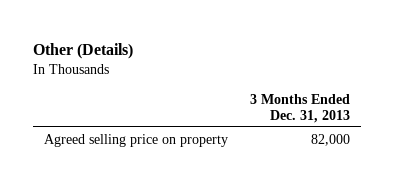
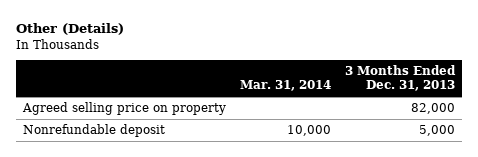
- | 3 Months Ended Dec. 31, 2013
+ | Mar. 31, 2014 | 3 Months Ended Dec. 31, 2013
+ Nonrefundable deposit | 10,000 | 5,000

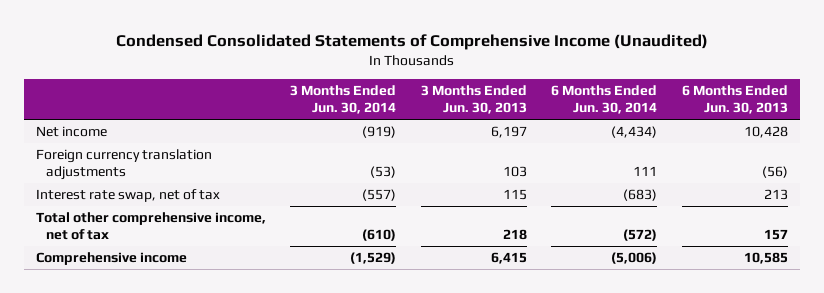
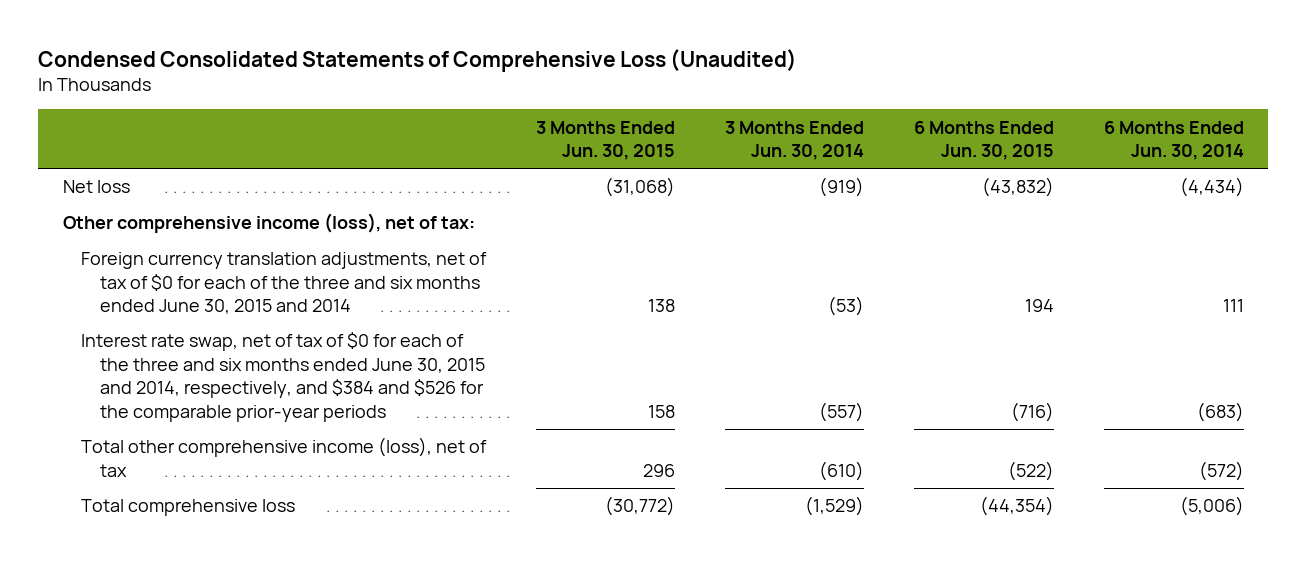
- Condensed Consolidated Statements of Comprehensive Income (Unaudited)
+ Condensed Consolidated Statements of Comprehensive Loss (Unaudited)
- | 3 Months Ended Jun. 30, 2014 | 3 Months Ended Jun. 30, 2013 | 6 Months Ended Jun. 30, 2014 | 6 Months Ended Jun. 30, 2013
+ | 3 Months Ended Jun. 30, 2015 | 3 Months Ended Jun. 30, 2014 | 6 Months Ended Jun. 30, 2015 | 6 Months Ended Jun. 30, 2014
- Net income | (919) | 6,197 | (4,434) | 10,428
- Foreign currency translation adjustments | (53) | 103 | 111 | (56)
- Interest rate swap, net of tax | (557) | 115 | (683) | 213
- Total other comprehensive income, net of tax | (610) | 218 | (572) | 157
- Comprehensive income | (1,529) | 6,415 | (5,006) | 10,585
+ Net loss | (31,068) | (919) | (43,832) | (4,434)
+ Other comprehensive income (loss), net of tax:
+ Foreign currency translation adjustments, net of tax of $0 for each of the three and six months ended June 30, 2015 and 2014 | 138 | (53) | 194 | 111
+ Interest rate swap, net of tax of $0 for each of the three and six months ended June 30, 2015 and 2014, respectively, and $384 and $526 for the comparable prior-year periods | 158 | (557) | (716) | (683)
+ Total other comprehensive income (loss), net of tax | 296 | (610) | (522) | (572)
+ Total comprehensive loss | (30,772) | (1,529) | (44,354) | (5,006)

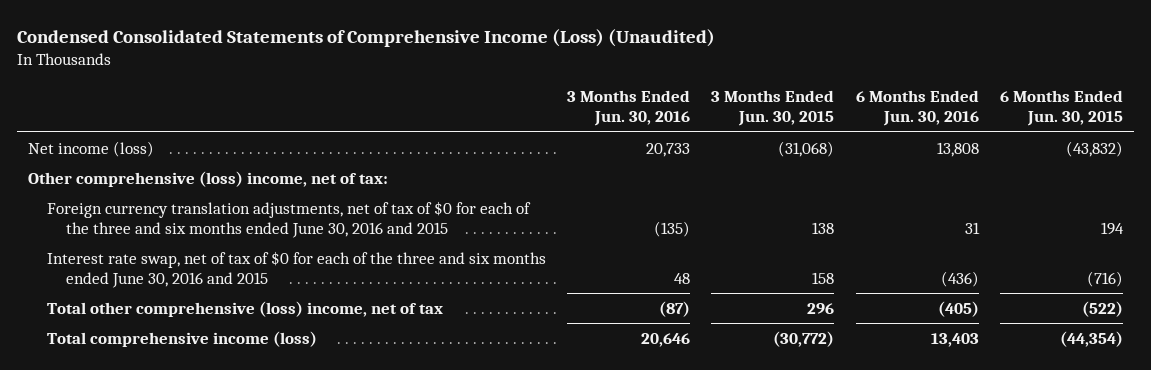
- Condensed Consolidated Statements of Comprehensive Loss (Unaudited)
+ Condensed Consolidated Statements of Comprehensive Income (Loss) (Unaudited)
- | 3 Months Ended Jun. 30, 2015 | 3 Months Ended Jun. 30, 2014 | 6 Months Ended Jun. 30, 2015 | 6 Months Ended Jun. 30, 2014
+ | 3 Months Ended Jun. 30, 2016 | 3 Months Ended Jun. 30, 2015 | 6 Months Ended Jun. 30, 2016 | 6 Months Ended Jun. 30, 2015
- Net loss | (31,068) | (919) | (43,832) | (4,434)
- Other comprehensive income (loss), net of tax:
- Foreign currency translation adjustments, net of tax of $0 for each of the three and six months ended June 30, 2015 and 2014 | 138 | (53) | 194 | 111
- Interest rate swap, net of tax of $0 for each of the three and six months ended June 30, 2015 and 2014, respectively, and $384 and $526 for the comparable prior-year periods | 158 | (557) | (716) | (683)
- Total other comprehensive income (loss), net of tax | 296 | (610) | (522) | (572)
- Total comprehensive loss | (30,772) | (1,529) | (44,354) | (5,006)
+ Net income (loss) | 20,733 | (31,068) | 13,808 | (43,832)
+ Other comprehensive (loss) income, net of tax:
+ Foreign currency translation adjustments, net of tax of $0 for each of the three and six months ended June 30, 2016 and 2015 | (135) | 138 | 31 | 194
+ Interest rate swap, net of tax of $0 for each of the three and six months ended June 30, 2016 and 2015 | 48 | 158 | (436) | (716)
+ Total other comprehensive (loss) income, net of tax | (87) | 296 | (405) | (522)
+ Total comprehensive income (loss) | 20,646 | (30,772) | 13,403 | (44,354)

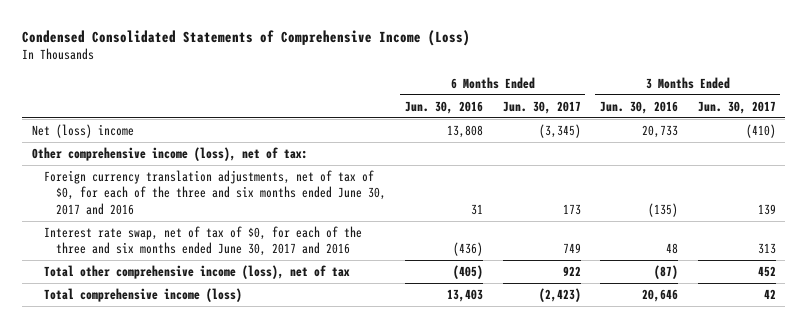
- Condensed Consolidated Statements of Comprehensive Income (Loss) (Unaudited)
+ Condensed Consolidated Statements of Comprehensive Income (Loss)
- | 3 Months Ended Jun. 30, 2016 | 3 Months Ended Jun. 30, 2015 | 6 Months Ended Jun. 30, 2016 | 6 Months Ended Jun. 30, 2015
+ | 6 Months Ended Jun. 30, 2016 | 6 Months Ended Jun. 30, 2017 | 3 Months Ended Jun. 30, 2016 | 3 Months Ended Jun. 30, 2017
- Net income (loss) | 20,733 | (31,068) | 13,808 | (43,832)
- Other comprehensive (loss) income, net of tax:
- Foreign currency translation adjustments, net of tax of $0 for each of the three and six months ended June 30, 2016 and 2015 | (135) | 138 | 31 | 194
- Interest rate swap, net of tax of $0 for each of the three and six months ended June 30, 2016 and 2015 | 48 | 158 | (436) | (716)
- Total other comprehensive (loss) income, net of tax | (87) | 296 | (405) | (522)
+ Net (loss) income | 13,808 | (3,345) | 20,733 | (410)
+ Other comprehensive income (loss), net of tax:
+ Foreign currency translation adjustments, net of tax of $0, for each of the three and six months ended June 30, 2017 and 2016 | 31 | 173 | (135) | 139
+ Interest rate swap, net of tax of $0, for each of the three and six months ended June 30, 2017 and 2016 | (436) | 749 | 48 | 313
+ Total other comprehensive income (loss), net of tax | (405) | 922 | (87) | 452

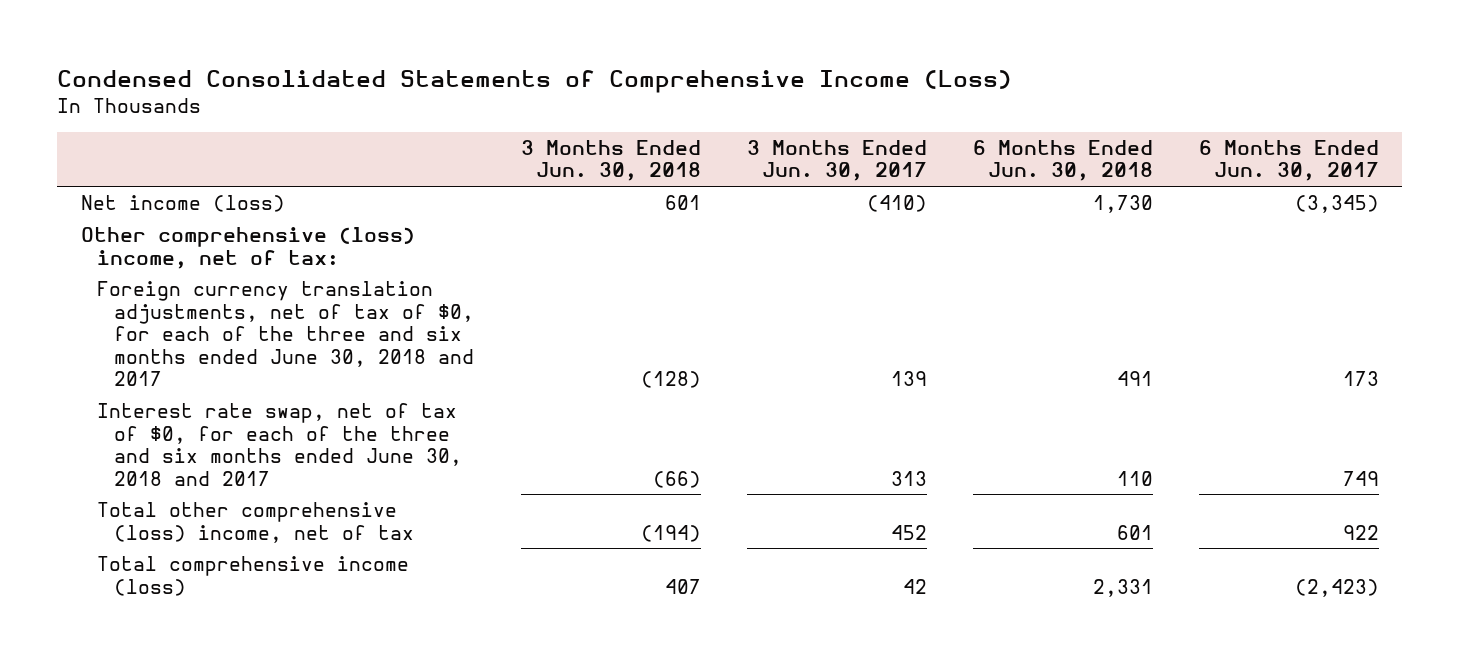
- | 6 Months Ended Jun. 30, 2016 | 6 Months Ended Jun. 30, 2017 | 3 Months Ended Jun. 30, 2016 | 3 Months Ended Jun. 30, 2017
+ | 3 Months Ended Jun. 30, 2018 | 3 Months Ended Jun. 30, 2017 | 6 Months Ended Jun. 30, 2018 | 6 Months Ended Jun. 30, 2017
- Net (loss) income | 13,808 | (3,345) | 20,733 | (410)
- Other comprehensive income (loss), net of tax:
- Foreign currency translation adjustments, net of tax of $0, for each of the three and six months ended June 30, 2017 and 2016 | 31 | 173 | (135) | 139
- Interest rate swap, net of tax of $0, for each of the three and six months ended June 30, 2017 and 2016 | (436) | 749 | 48 | 313
- Total other comprehensive income (loss), net of tax | (405) | 922 | (87) | 452
+ Net income (loss) | 601 | (410) | 1,730 | (3,345)
+ Other comprehensive (loss) income, net of tax:
+ Foreign currency translation adjustments, net of tax of $0, for each of the three and six months ended June 30, 2018 and 2017 | (128) | 139 | 491 | 173
+ Interest rate swap, net of tax of $0, for each of the three and six months ended June 30, 2018 and 2017 | (66) | 313 | 110 | 749
+ Total other comprehensive (loss) income, net of tax | (194) | 452 | 601 | 922

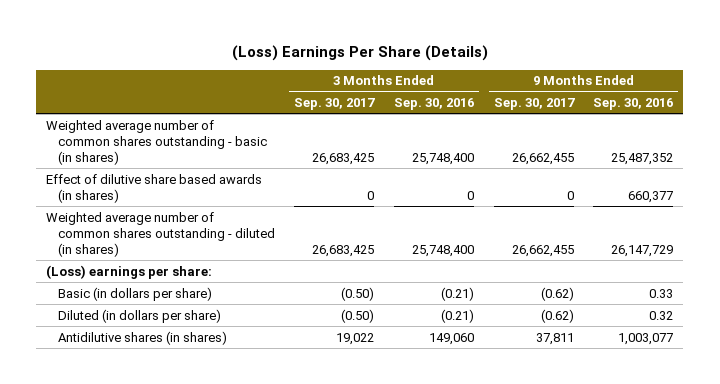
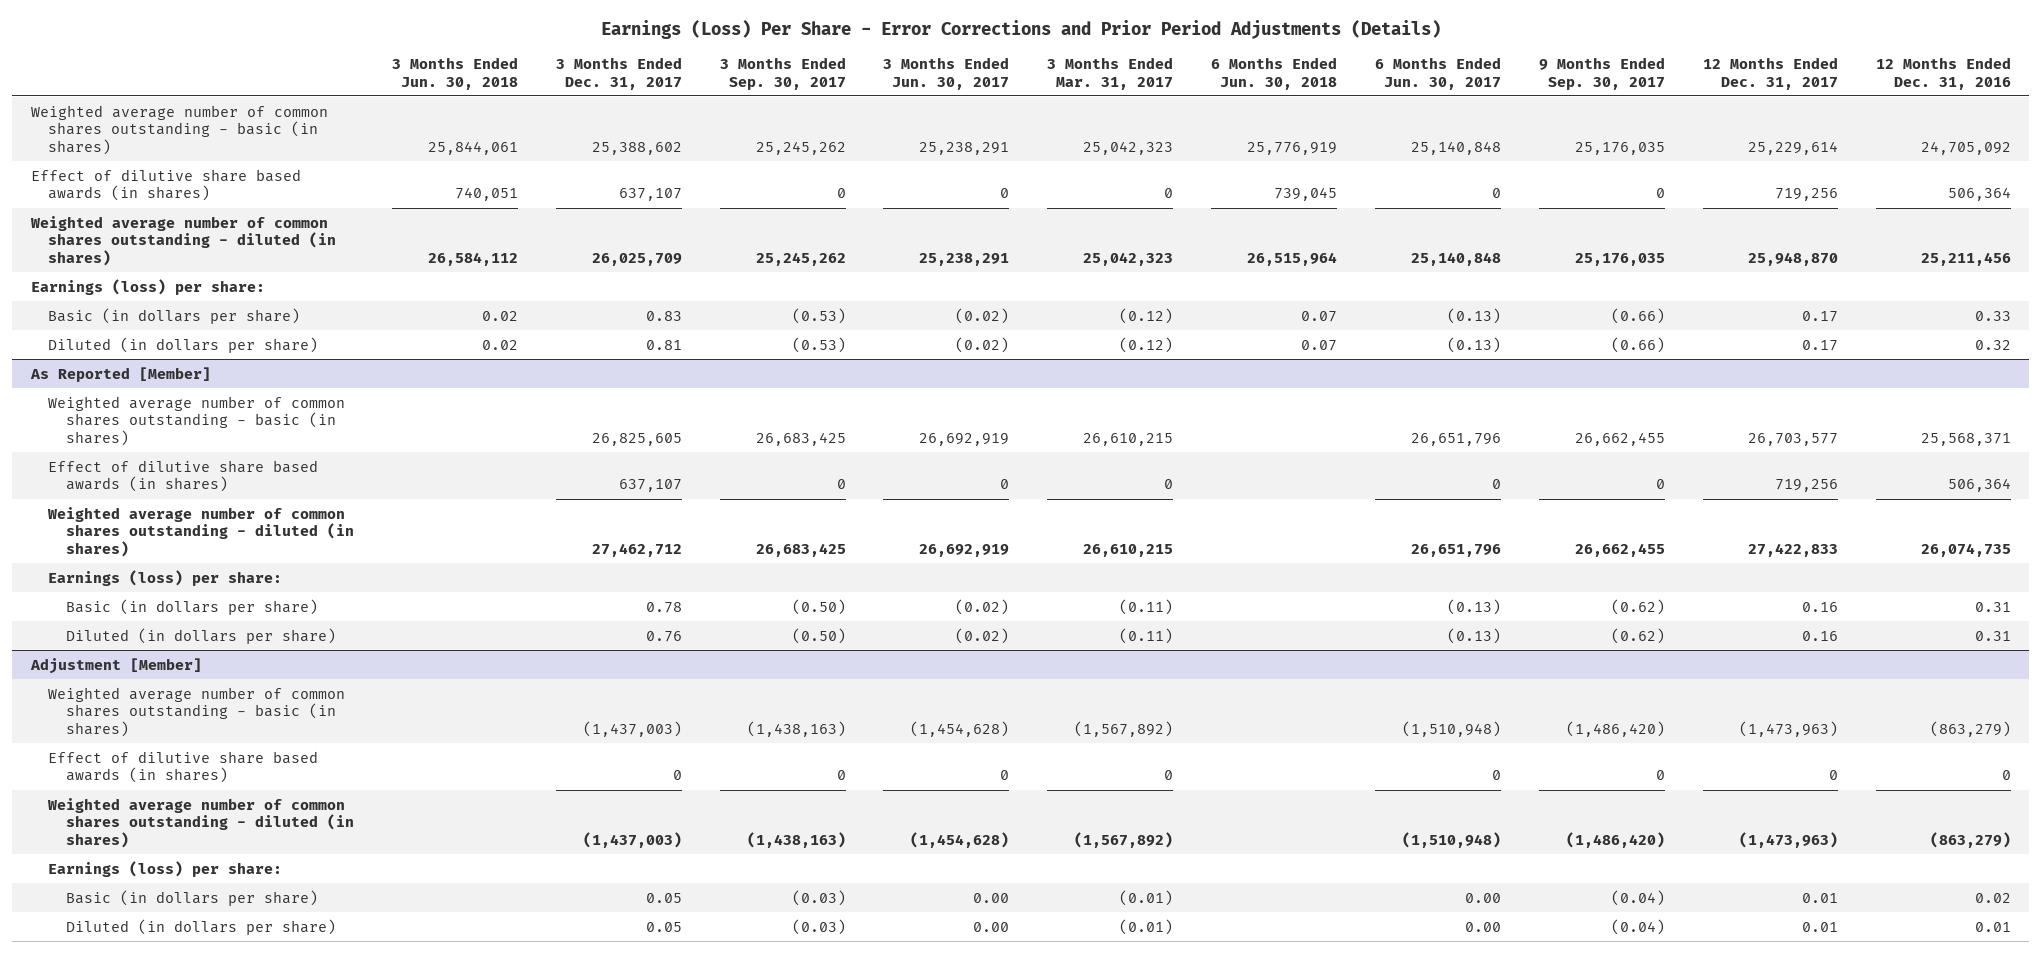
- (Loss) Earnings Per Share (Details)
+ Earnings (Loss) Per Share - Error Corrections and Prior Period Adjustments (Details)
- | 3 Months Ended Sep. 30, 2017 | 3 Months Ended Sep. 30, 2016 | 9 Months Ended Sep. 30, 2017 | 9 Months Ended Sep. 30, 2016
+ | 3 Months Ended Jun. 30, 2018 | 3 Months Ended Dec. 31, 2017 | 3 Months Ended Sep. 30, 2017 | 3 Months Ended Jun. 30, 2017 | 3 Months Ended Mar. 31, 2017 | 6 Months Ended Jun. 30, 2018 | 6 Months Ended Jun. 30, 2017 | 9 Months Ended Sep. 30, 2017 | 12 Months Ended Dec. 31, 2017 | 12 Months Ended Dec. 31, 2016
+ Weighted average number of common shares outstanding - basic (in shares) | 25,844,061 | 25,388,602 | 25,245,262 | 25,238,291 | 25,042,323 | 25,776,919 | 25,140,848 | 25,176,035 | 25,229,614 | 24,705,092
+ Effect of dilutive share based awards (in shares) | 740,051 | 637,107 | 0 | 0 | 0 | 739,045 | 0 | 0 | 719,256 | 506,364
+ Weighted average number of common shares outstanding - diluted (in shares) | 26,584,112 | 26,025,709 | 25,245,262 | 25,238,291 | 25,042,323 | 26,515,964 | 25,140,848 | 25,176,035 | 25,948,870 | 25,211,456
+ Earnings (loss) per share:
+ Basic (in dollars per share) | 0.02 | 0.83 | (0.53) | (0.02) | (0.12) | 0.07 | (0.13) | (0.66) | 0.17 | 0.33
+ Diluted (in dollars per share) | 0.02 | 0.81 | (0.53) | (0.02) | (0.12) | 0.07 | (0.13) | (0.66) | 0.17 | 0.32
+ As Reported [Member]
- (Loss) earnings per share:
+ Earnings (loss) per share:
- Antidilutive shares (in shares) | 19,022 | 149,060 | 37,811 | 1,003,077
+ Adjustment [Member]
+ Weighted average number of common shares outstanding - basic (in shares) | | (1,437,003) | (1,438,163) | (1,454,628) | (1,567,892) | | (1,510,948) | (1,486,420) | (1,473,963) | (863,279)
+ Effect of dilutive share based awards (in shares) | | 0 | 0 | 0 | 0 | | 0 | 0 | 0 | 0
+ Weighted average number of common shares outstanding - diluted (in shares) | | (1,437,003) | (1,438,163) | (1,454,628) | (1,567,892) | | (1,510,948) | (1,486,420) | (1,473,963) | (863,279)
+ Earnings (loss) per share:
+ Basic (in dollars per share) | | 0.05 | (0.03) | 0.00 | (0.01) | | 0.00 | (0.04) | 0.01 | 0.02
+ Diluted (in dollars per share) | | 0.05 | (0.03) | 0.00 | (0.01) | | 0.00 | (0.04) | 0.01 | 0.01

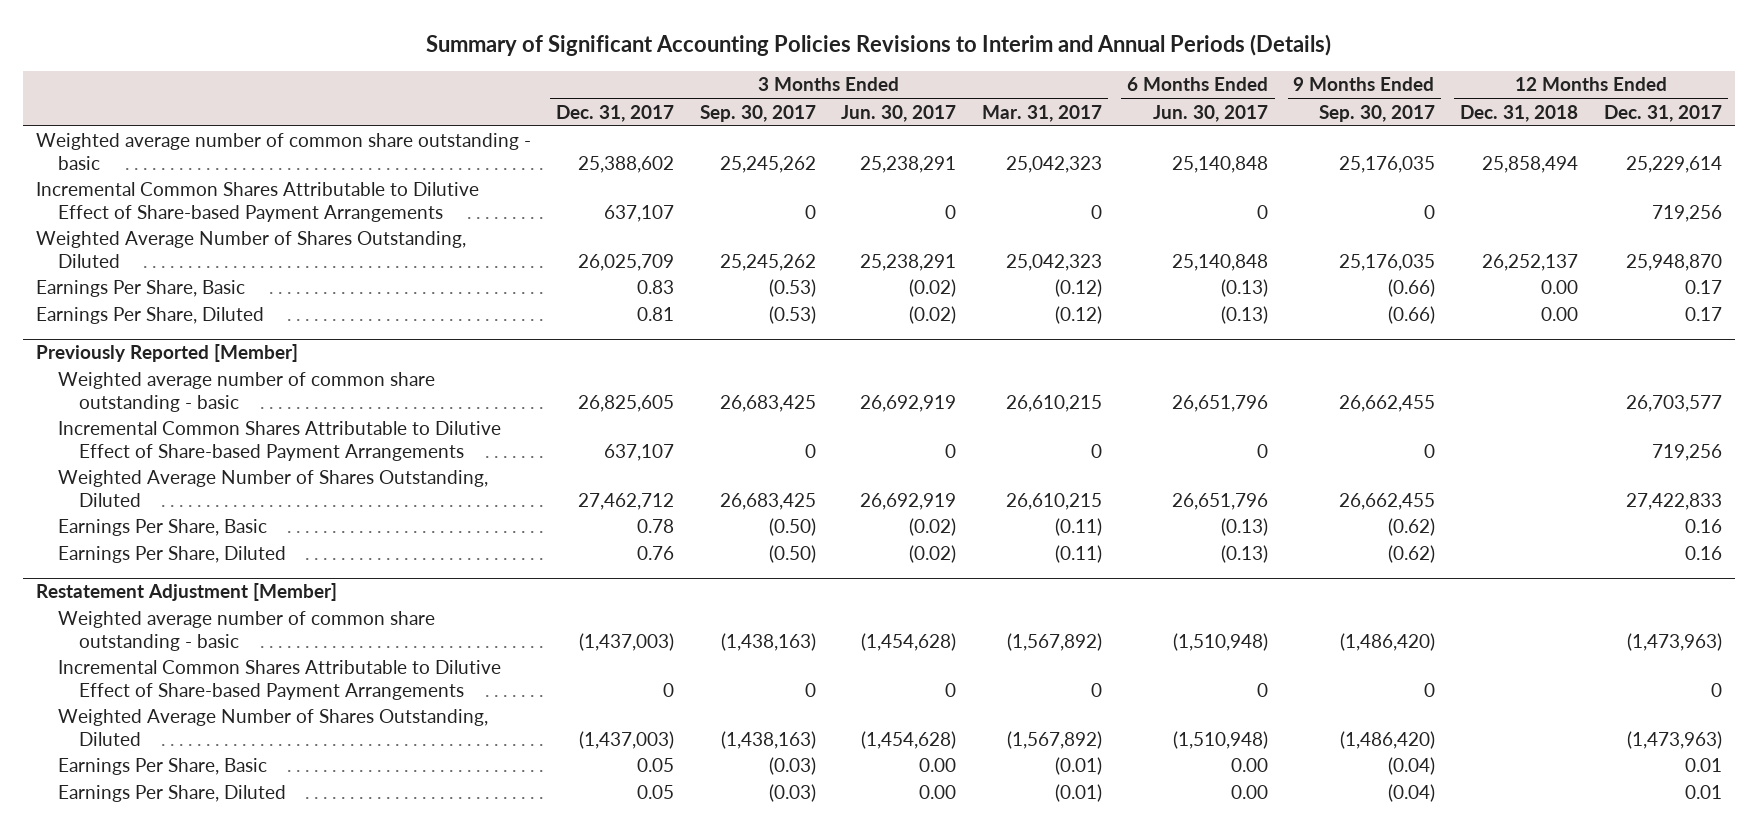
- Earnings (Loss) Per Share - Error Corrections and Prior Period Adjustments (Details)
+ Summary of Significant Accounting Policies Revisions to Interim and Annual Periods (Details)
- | 3 Months Ended Jun. 30, 2018 | 3 Months Ended Dec. 31, 2017 | 3 Months Ended Sep. 30, 2017 | 3 Months Ended Jun. 30, 2017 | 3 Months Ended Mar. 31, 2017 | 6 Months Ended Jun. 30, 2018 | 6 Months Ended Jun. 30, 2017 | 9 Months Ended Sep. 30, 2017 | 12 Months Ended Dec. 31, 2017 | 12 Months Ended Dec. 31, 2016
+ | 3 Months Ended Dec. 31, 2017 | 3 Months Ended Sep. 30, 2017 | 3 Months Ended Jun. 30, 2017 | 3 Months Ended Mar. 31, 2017 | 6 Months Ended Jun. 30, 2017 | 9 Months Ended Sep. 30, 2017 | 12 Months Ended Dec. 31, 2018 | 12 Months Ended Dec. 31, 2017
- Weighted average number of common shares outstanding - basic (in shares) | 25,844,061 | 25,388,602 | 25,245,262 | 25,238,291 | 25,042,323 | 25,776,919 | 25,140,848 | 25,176,035 | 25,229,614 | 24,705,092
- Effect of dilutive share based awards (in shares) | 740,051 | 637,107 | 0 | 0 | 0 | 739,045 | 0 | 0 | 719,256 | 506,364
- Weighted average number of common shares outstanding - diluted (in shares) | 26,584,112 | 26,025,709 | 25,245,262 | 25,238,291 | 25,042,323 | 26,515,964 | 25,140,848 | 25,176,035 | 25,948,870 | 25,211,456
- Earnings (loss) per share:
- Basic (in dollars per share) | 0.02 | 0.83 | (0.53) | (0.02) | (0.12) | 0.07 | (0.13) | (0.66) | 0.17 | 0.33
- Diluted (in dollars per share) | 0.02 | 0.81 | (0.53) | (0.02) | (0.12) | 0.07 | (0.13) | (0.66) | 0.17 | 0.32
- As Reported [Member]
- Weighted average number of common shares outstanding - basic (in shares) | | 26,825,605 | 26,683,425 | 26,692,919 | 26,610,215 | | 26,651,796 | 26,662,455 | 26,703,577 | 25,568,371
- Effect of dilutive share based awards (in shares) | | 637,107 | 0 | 0 | 0 | | 0 | 0 | 719,256 | 506,364
- Weighted average number of common shares outstanding - diluted (in shares) | | 27,462,712 | 26,683,425 | 26,692,919 | 26,610,215 | | 26,651,796 | 26,662,455 | 27,422,833 | 26,074,735
- Earnings (loss) per share:
- Basic (in dollars per share) | | 0.78 | (0.50) | (0.02) | (0.11) | | (0.13) | (0.62) | 0.16 | 0.31
- Diluted (in dollars per share) | | 0.76 | (0.50) | (0.02) | (0.11) | | (0.13) | (0.62) | 0.16 | 0.31
- Adjustment [Member]
- Weighted average number of common shares outstanding - basic (in shares) | | (1,437,003) | (1,438,163) | (1,454,628) | (1,567,892) | | (1,510,948) | (1,486,420) | (1,473,963) | (863,279)
- Effect of dilutive share based awards (in shares) | | 0 | 0 | 0 | 0 | | 0 | 0 | 0 | 0
- Weighted average number of common shares outstanding - diluted (in shares) | | (1,437,003) | (1,438,163) | (1,454,628) | (1,567,892) | | (1,510,948) | (1,486,420) | (1,473,963) | (863,279)
- Earnings (loss) per share:
- Basic (in dollars per share) | | 0.05 | (0.03) | 0.00 | (0.01) | | 0.00 | (0.04) | 0.01 | 0.02
- Diluted (in dollars per share) | | 0.05 | (0.03) | 0.00 | (0.01) | | 0.00 | (0.04) | 0.01 | 0.01
+ Weighted average number of common share outstanding - basic | 25,388,602 | 25,245,262 | 25,238,291 | 25,042,323 | 25,140,848 | 25,176,035 | 25,858,494 | 25,229,614
+ Incremental Common Shares Attributable to Dilutive Effect of Share-based Payment Arrangements | 637,107 | 0 | 0 | 0 | 0 | 0 | | 719,256
+ Weighted Average Number of Shares Outstanding, Diluted | 26,025,709 | 25,245,262 | 25,238,291 | 25,042,323 | 25,140,848 | 25,176,035 | 26,252,137 | 25,948,870
+ Earnings Per Share, Basic | 0.83 | (0.53) | (0.02) | (0.12) | (0.13) | (0.66) | 0.00 | 0.17
+ Earnings Per Share, Diluted | 0.81 | (0.53) | (0.02) | (0.12) | (0.13) | (0.66) | 0.00 | 0.17
+ Previously Reported [Member]
+ Weighted average number of common share outstanding - basic | 26,825,605 | 26,683,425 | 26,692,919 | 26,610,215 | 26,651,796 | 26,662,455 | | 26,703,577
+ Incremental Common Shares Attributable to Dilutive Effect of Share-based Payment Arrangements | 637,107 | 0 | 0 | 0 | 0 | 0 | | 719,256
+ Weighted Average Number of Shares Outstanding, Diluted | 27,462,712 | 26,683,425 | 26,692,919 | 26,610,215 | 26,651,796 | 26,662,455 | | 27,422,833
+ Earnings Per Share, Basic | 0.78 | (0.50) | (0.02) | (0.11) | (0.13) | (0.62) | | 0.16
+ Earnings Per Share, Diluted | 0.76 | (0.50) | (0.02) | (0.11) | (0.13) | (0.62) | | 0.16
+ Restatement Adjustment [Member]
+ Weighted average number of common share outstanding - basic | (1,437,003) | (1,438,163) | (1,454,628) | (1,567,892) | (1,510,948) | (1,486,420) | | (1,473,963)
+ Incremental Common Shares Attributable to Dilutive Effect of Share-based Payment Arrangements | 0 | 0 | 0 | 0 | 0 | 0 | | 0
+ Weighted Average Number of Shares Outstanding, Diluted | (1,437,003) | (1,438,163) | (1,454,628) | (1,567,892) | (1,510,948) | (1,486,420) | | (1,473,963)
+ Earnings Per Share, Basic | 0.05 | (0.03) | 0.00 | (0.01) | 0.00 | (0.04) | | 0.01
+ Earnings Per Share, Diluted | 0.05 | (0.03) | 0.00 | (0.01) | 0.00 | (0.04) | | 0.01

